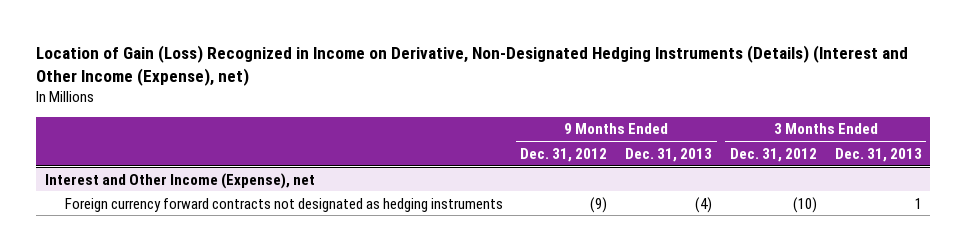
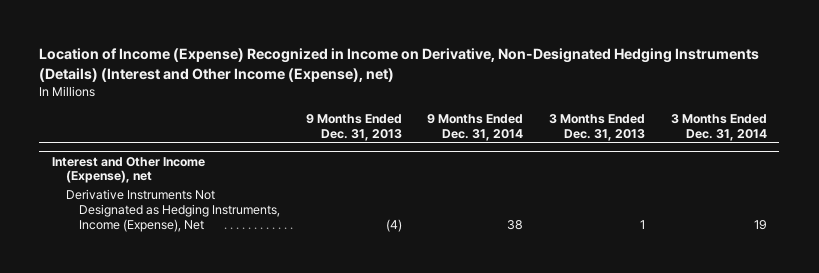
- Location of Gain (Loss) Recognized in Income on Derivative, Non-Designated Hedging Instruments (Details) (Interest and Other Income (Expense), net)
+ Location of Income (Expense) Recognized in Income on Derivative, Non-Designated Hedging Instruments (Details) (Interest and Other Income (Expense), net)
- | 9 Months Ended Dec. 31, 2012 | 9 Months Ended Dec. 31, 2013 | 3 Months Ended Dec. 31, 2012 | 3 Months Ended Dec. 31, 2013
+ | 9 Months Ended Dec. 31, 2013 | 9 Months Ended Dec. 31, 2014 | 3 Months Ended Dec. 31, 2013 | 3 Months Ended Dec. 31, 2014
@ Interest and Other Income (Expense), net
- Foreign currency forward contracts not designated as hedging instruments | (9) | (4) | (10) | 1
+ Derivative Instruments Not Designated as Hedging Instruments, Income (Expense), Net | (4) | 38 | 1 | 19

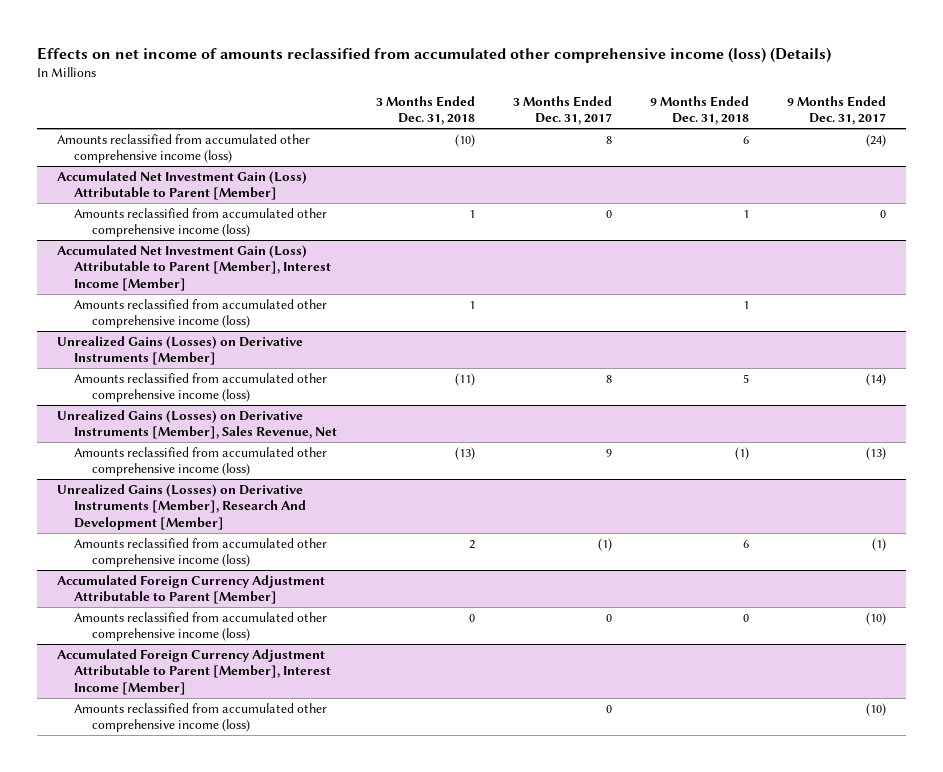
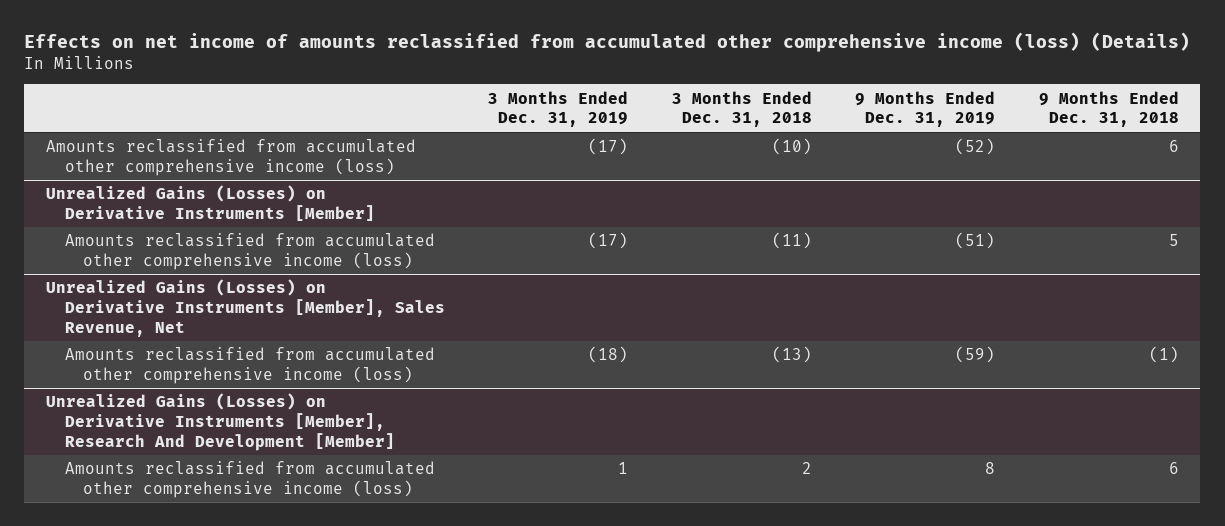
- | 3 Months Ended Dec. 31, 2018 | 3 Months Ended Dec. 31, 2017 | 9 Months Ended Dec. 31, 2018 | 9 Months Ended Dec. 31, 2017
+ | 3 Months Ended Dec. 31, 2019 | 3 Months Ended Dec. 31, 2018 | 9 Months Ended Dec. 31, 2019 | 9 Months Ended Dec. 31, 2018
- Accumulated Net Investment Gain (Loss) Attributable to Parent [Member]
- Amounts reclassified from accumulated other comprehensive income (loss) | 1 | 0 | 1 | 0
- Accumulated Net Investment Gain (Loss) Attributable to Parent [Member], Interest Income [Member]
- Amounts reclassified from accumulated other comprehensive income (loss) | 1 | | 1 |
- Accumulated Foreign Currency Adjustment Attributable to Parent [Member]
- Amounts reclassified from accumulated other comprehensive income (loss) | 0 | 0 | 0 | (10)
- Accumulated Foreign Currency Adjustment Attributable to Parent [Member], Interest Income [Member]
- Amounts reclassified from accumulated other comprehensive income (loss) | | 0 | | (10)

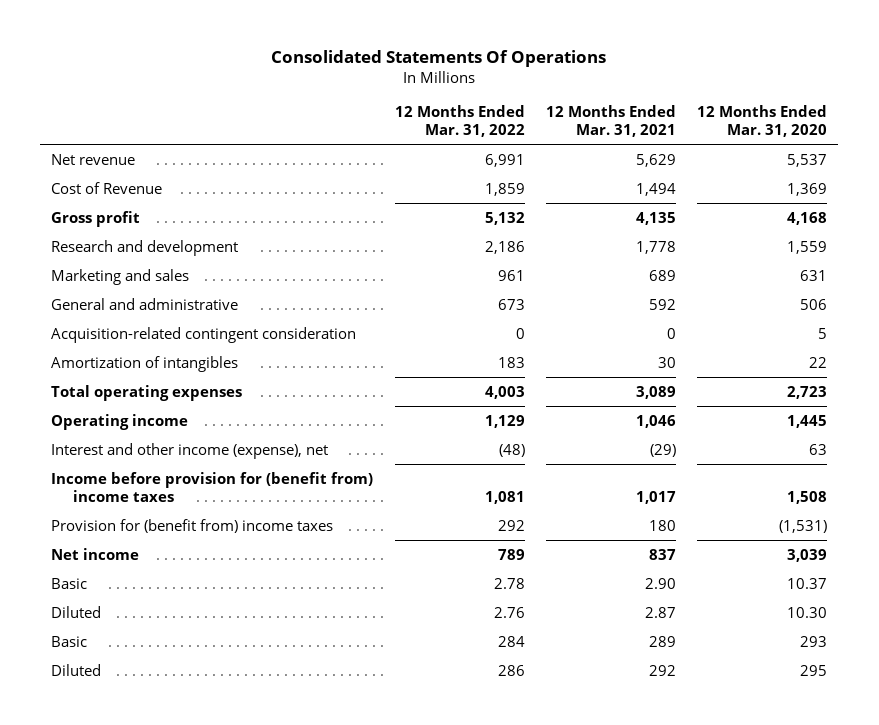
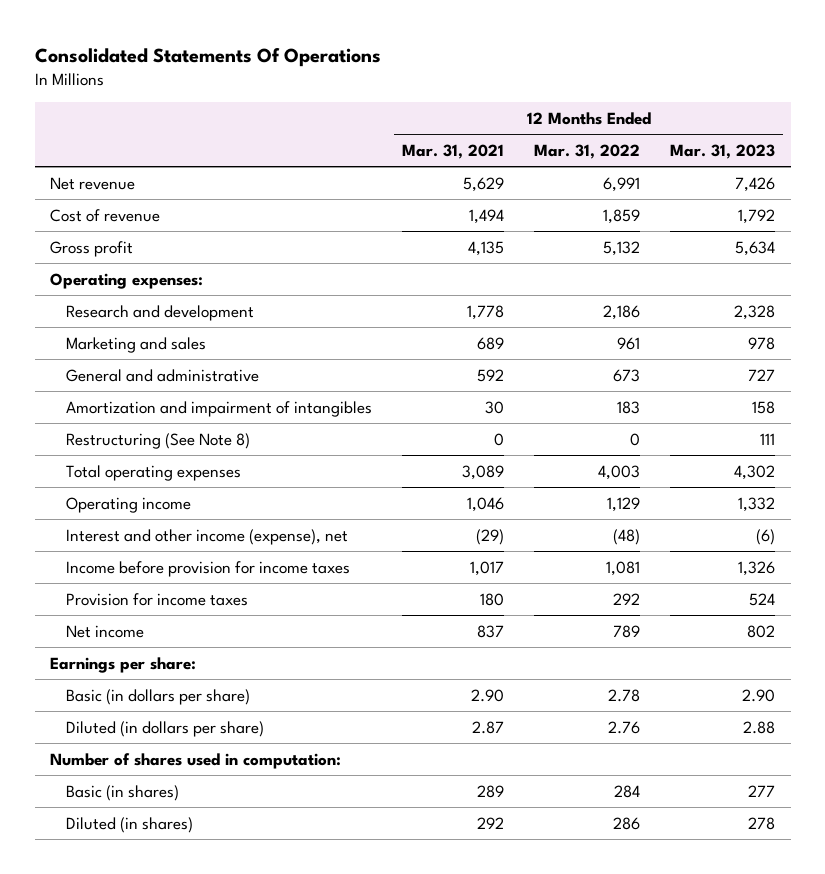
- | 12 Months Ended Mar. 31, 2022 | 12 Months Ended Mar. 31, 2021 | 12 Months Ended Mar. 31, 2020
+ | 12 Months Ended Mar. 31, 2021 | 12 Months Ended Mar. 31, 2022 | 12 Months Ended Mar. 31, 2023
- Cost of Revenue | 1,859 | 1,494 | 1,369
+ Cost of revenue | 1,494 | 1,859 | 1,792
+ Operating expenses:
- Acquisition-related contingent consideration | 0 | 0 | 5
- Amortization of intangibles | 183 | 30 | 22
+ Amortization and impairment of intangibles | 30 | 183 | 158
+ Restructuring (See Note 8) | 0 | 0 | 111
- Income before provision for (benefit from) income taxes | 1,081 | 1,017 | 1,508
- Provision for (benefit from) income taxes | 292 | 180 | (1,531)
+ Income before provision for income taxes | 1,017 | 1,081 | 1,326
+ Provision for income taxes | 180 | 292 | 524
- Basic | 2.78 | 2.90 | 10.37
- Diluted | 2.76 | 2.87 | 10.30
- Basic | 284 | 289 | 293
- Diluted | 286 | 292 | 295
+ Earnings per share:
+ Basic (in dollars per share) | 2.90 | 2.78 | 2.90
+ Diluted (in dollars per share) | 2.87 | 2.76 | 2.88
+ Number of shares used in computation:
+ Basic (in shares) | 289 | 284 | 277
+ Diluted (in shares) | 292 | 286 | 278

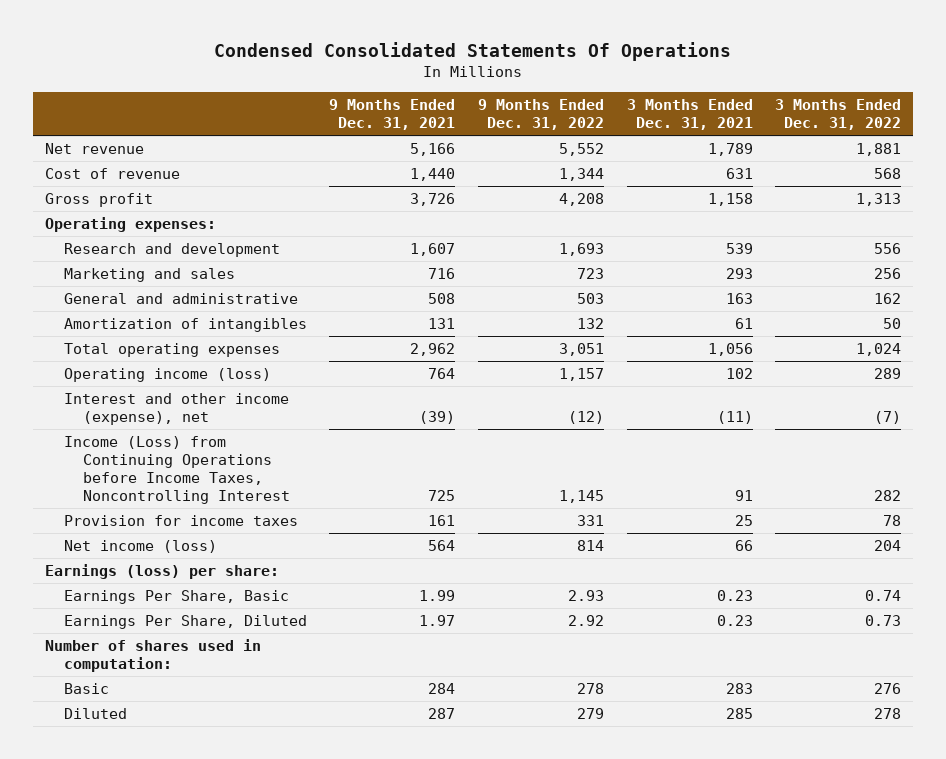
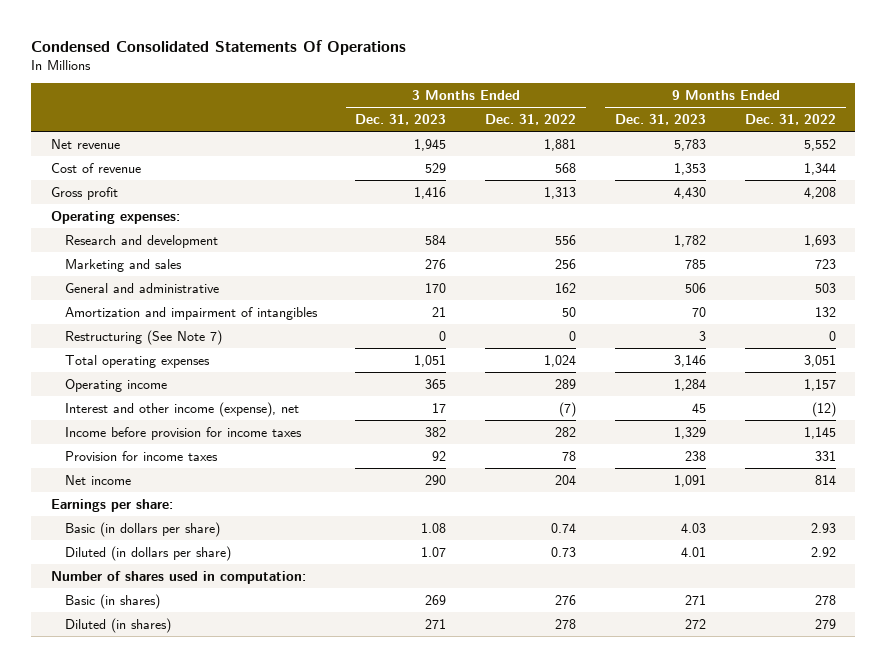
- | 9 Months Ended Dec. 31, 2021 | 9 Months Ended Dec. 31, 2022 | 3 Months Ended Dec. 31, 2021 | 3 Months Ended Dec. 31, 2022
+ | 3 Months Ended Dec. 31, 2023 | 3 Months Ended Dec. 31, 2022 | 9 Months Ended Dec. 31, 2023 | 9 Months Ended Dec. 31, 2022
- Amortization of intangibles | 131 | 132 | 61 | 50
+ Amortization and impairment of intangibles | 21 | 50 | 70 | 132
+ Restructuring (See Note 7) | 0 | 0 | 3 | 0
- Operating income (loss) | 764 | 1,157 | 102 | 289
+ Operating income | 365 | 289 | 1,284 | 1,157
- Income (Loss) from Continuing Operations before Income Taxes, Noncontrolling Interest | 725 | 1,145 | 91 | 282
+ Income before provision for income taxes | 382 | 282 | 1,329 | 1,145
- Net income (loss) | 564 | 814 | 66 | 204
- Earnings (loss) per share:
- Earnings Per Share, Basic | 1.99 | 2.93 | 0.23 | 0.74
- Earnings Per Share, Diluted | 1.97 | 2.92 | 0.23 | 0.73
+ Net income | 290 | 204 | 1,091 | 814
+ Earnings per share:
+ Basic (in dollars per share) | 1.08 | 0.74 | 4.03 | 2.93
+ Diluted (in dollars per share) | 1.07 | 0.73 | 4.01 | 2.92
- Basic | 284 | 278 | 283 | 276
- Diluted | 287 | 279 | 285 | 278
+ Basic (in shares) | 269 | 276 | 271 | 278
+ Diluted (in shares) | 271 | 278 | 272 | 279

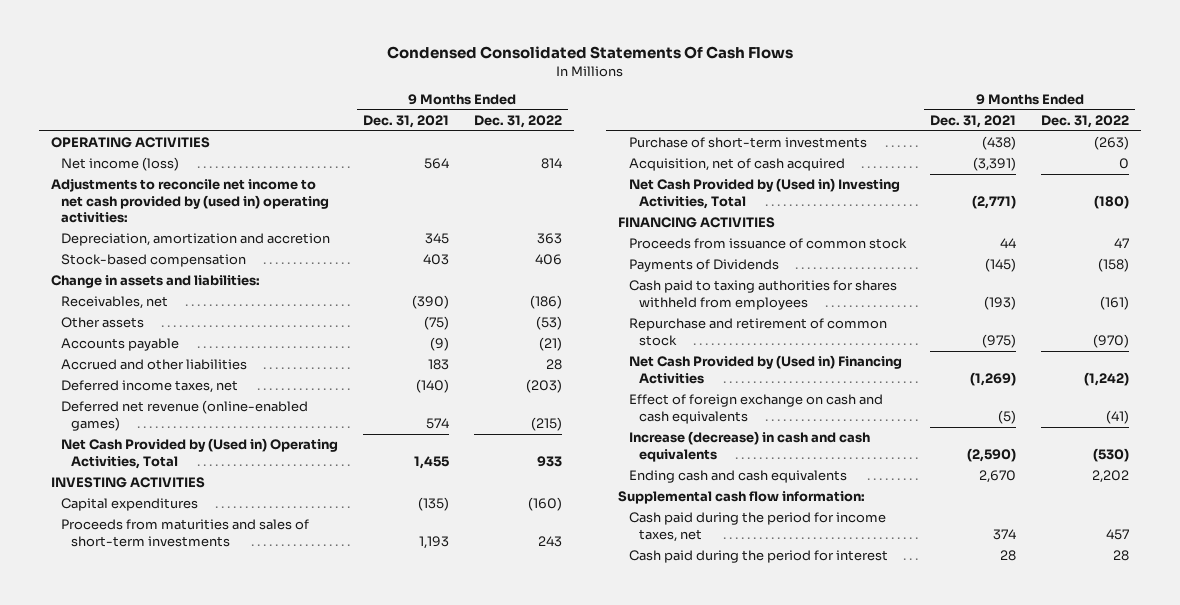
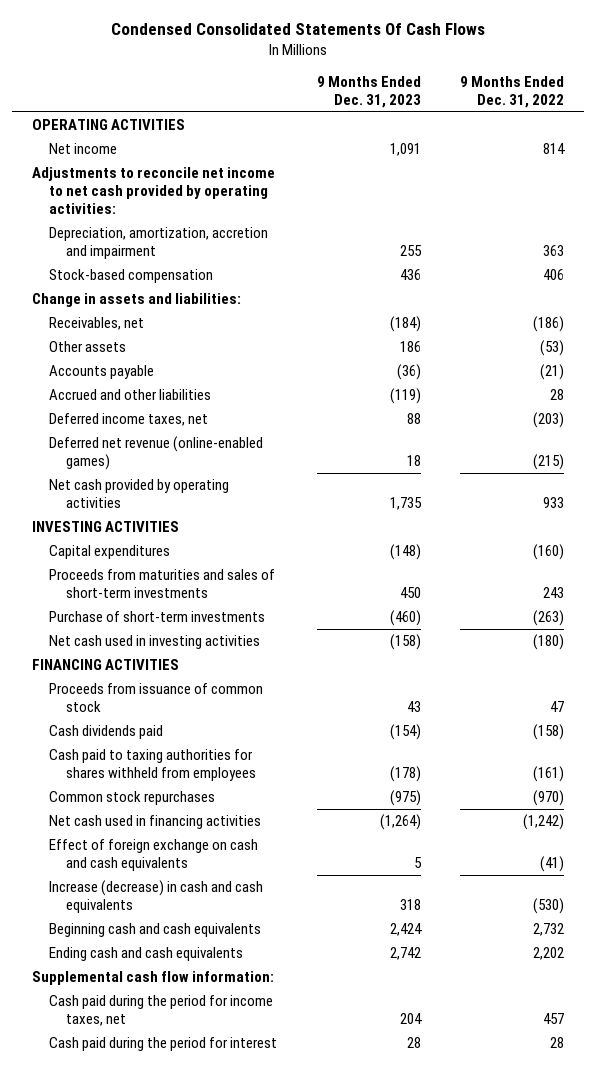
- | 9 Months Ended Dec. 31, 2021 | 9 Months Ended Dec. 31, 2022
+ | 9 Months Ended Dec. 31, 2023 | 9 Months Ended Dec. 31, 2022
- Net income (loss) | 564 | 814
- Adjustments to reconcile net income to net cash provided by (used in) operating activities:
- Depreciation, amortization and accretion | 345 | 363
+ Net income | 1,091 | 814
+ Adjustments to reconcile net income to net cash provided by operating activities:
+ Depreciation, amortization, accretion and impairment | 255 | 363
- Net Cash Provided by (Used in) Operating Activities, Total | 1,455 | 933
+ Net cash provided by operating activities | 1,735 | 933
- Acquisition, net of cash acquired | (3,391) | 0
- Net Cash Provided by (Used in) Investing Activities, Total | (2,771) | (180)
+ Net cash used in investing activities | (158) | (180)
- Payments of Dividends | (145) | (158)
+ Cash dividends paid | (154) | (158)
- Repurchase and retirement of common stock | (975) | (970)
- Net Cash Provided by (Used in) Financing Activities | (1,269) | (1,242)
+ Common stock repurchases | (975) | (970)
+ Net cash used in financing activities | (1,264) | (1,242)
+ Beginning cash and cash equivalents | 2,424 | 2,732

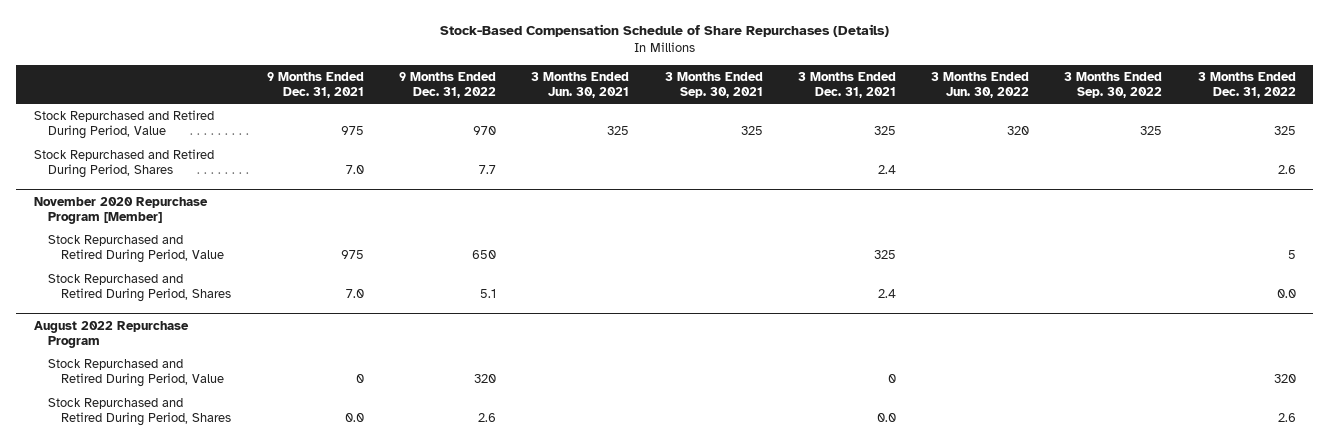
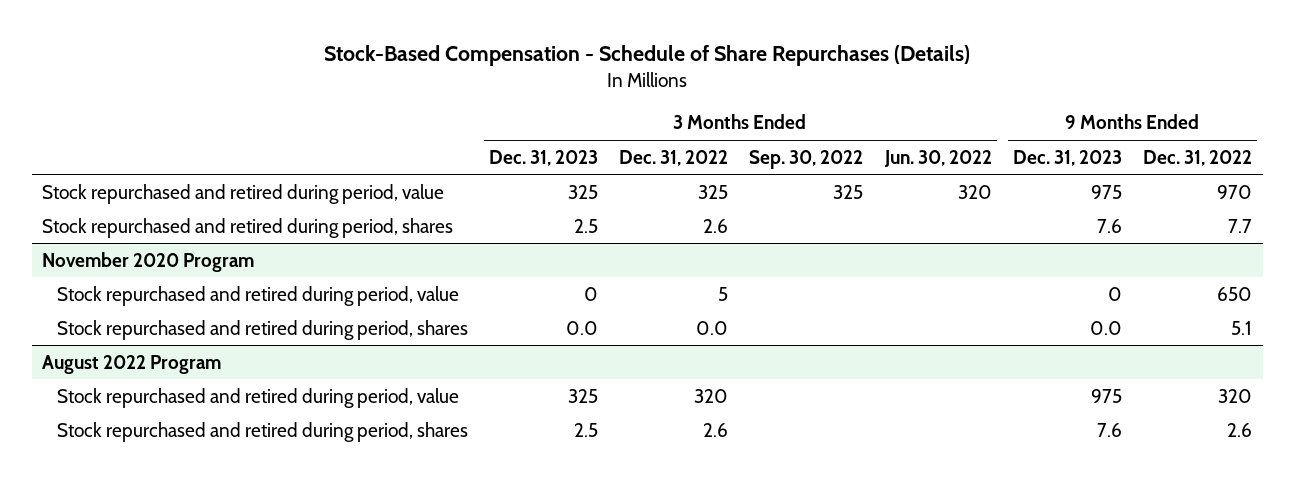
- Stock-Based Compensation Schedule of Share Repurchases (Details)
+ Stock-Based Compensation - Schedule of Share Repurchases (Details)
- | 9 Months Ended Dec. 31, 2021 | 9 Months Ended Dec. 31, 2022 | 3 Months Ended Jun. 30, 2021 | 3 Months Ended Sep. 30, 2021 | 3 Months Ended Dec. 31, 2021 | 3 Months Ended Jun. 30, 2022 | 3 Months Ended Sep. 30, 2022 | 3 Months Ended Dec. 31, 2022
+ | 3 Months Ended Dec. 31, 2023 | 3 Months Ended Dec. 31, 2022 | 3 Months Ended Sep. 30, 2022 | 3 Months Ended Jun. 30, 2022 | 9 Months Ended Dec. 31, 2023 | 9 Months Ended Dec. 31, 2022
- Stock Repurchased and Retired During Period, Value | 975 | 970 | 325 | 325 | 325 | 320 | 325 | 325
- Stock Repurchased and Retired During Period, Shares | 7.0 | 7.7 | | | 2.4 | | | 2.6
- November 2020 Repurchase Program [Member]
- Stock Repurchased and Retired During Period, Value | 975 | 650 | | | 325 | | | 5
- Stock Repurchased and Retired During Period, Shares | 7.0 | 5.1 | | | 2.4 | | | 0.0
- August 2022 Repurchase Program
- Stock Repurchased and Retired During Period, Value | 0 | 320 | | | 0 | | | 320
- Stock Repurchased and Retired During Period, Shares | 0.0 | 2.6 | | | 0.0 | | | 2.6
+ Stock repurchased and retired during period, value | 325 | 325 | 325 | 320 | 975 | 970
+ Stock repurchased and retired during period, shares | 2.5 | 2.6 | | | 7.6 | 7.7
+ November 2020 Program
+ Stock repurchased and retired during period, value | 0 | 5 | | | 0 | 650
+ Stock repurchased and retired during period, shares | 0.0 | 0.0 | | | 0.0 | 5.1
+ August 2022 Program
+ Stock repurchased and retired during period, value | 325 | 320 | | | 975 | 320
+ Stock repurchased and retired during period, shares | 2.5 | 2.6 | | | 7.6 | 2.6

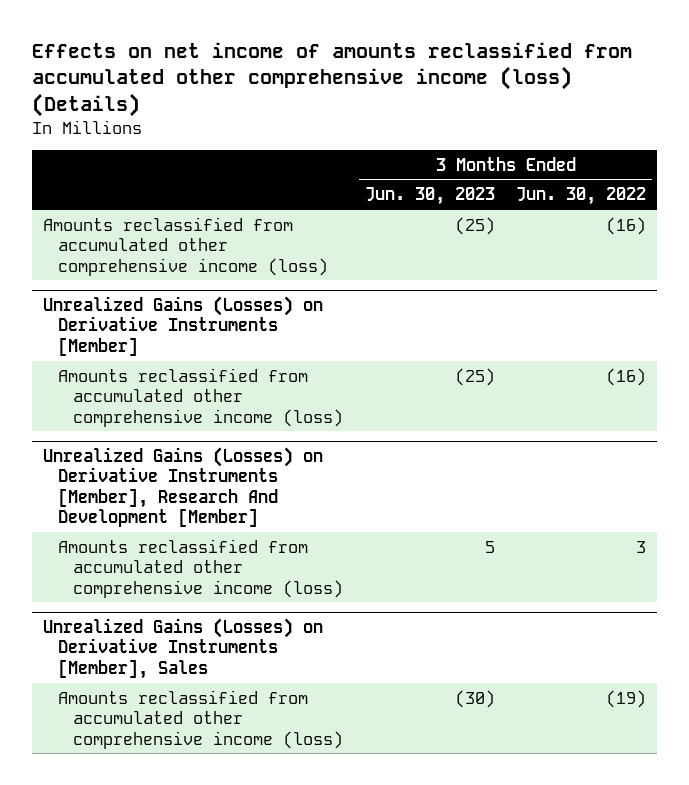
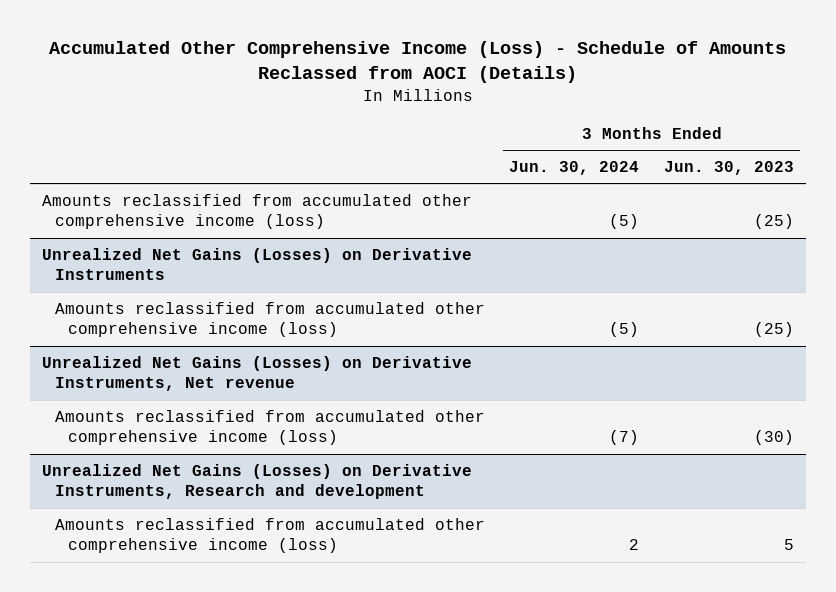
- Effects on net income of amounts reclassified from accumulated other comprehensive income (loss) (Details)
+ Accumulated Other Comprehensive Income (Loss) - Schedule of Amounts Reclassed from AOCI (Details)
- | 3 Months Ended Jun. 30, 2023 | 3 Months Ended Jun. 30, 2022
+ | 3 Months Ended Jun. 30, 2024 | 3 Months Ended Jun. 30, 2023
- Unrealized Gains (Losses) on Derivative Instruments [Member]
+ Unrealized Net Gains (Losses) on Derivative Instruments
- Unrealized Gains (Losses) on Derivative Instruments [Member], Research And Development [Member]
- Amounts reclassified from accumulated other comprehensive income (loss) | 5 | 3
- Unrealized Gains (Losses) on Derivative Instruments [Member], Sales
+ Unrealized Net Gains (Losses) on Derivative Instruments, Net revenue
+ Unrealized Net Gains (Losses) on Derivative Instruments, Research and development
+ Amounts reclassified from accumulated other comprehensive income (loss) | 2 | 5

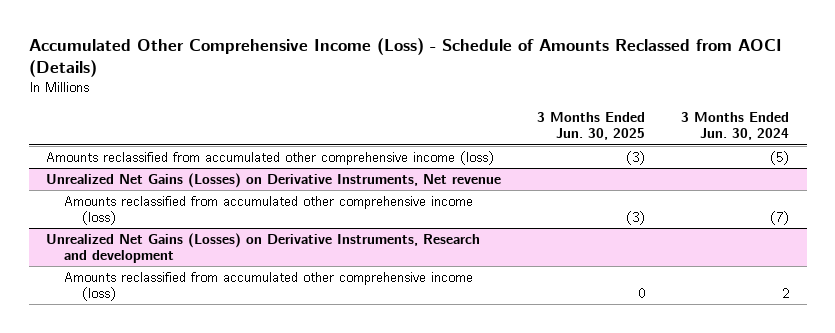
- | 3 Months Ended Jun. 30, 2024 | 3 Months Ended Jun. 30, 2023
+ | 3 Months Ended Jun. 30, 2025 | 3 Months Ended Jun. 30, 2024
- Unrealized Net Gains (Losses) on Derivative Instruments
- Amounts reclassified from accumulated other comprehensive income (loss) | (5) | (25)

